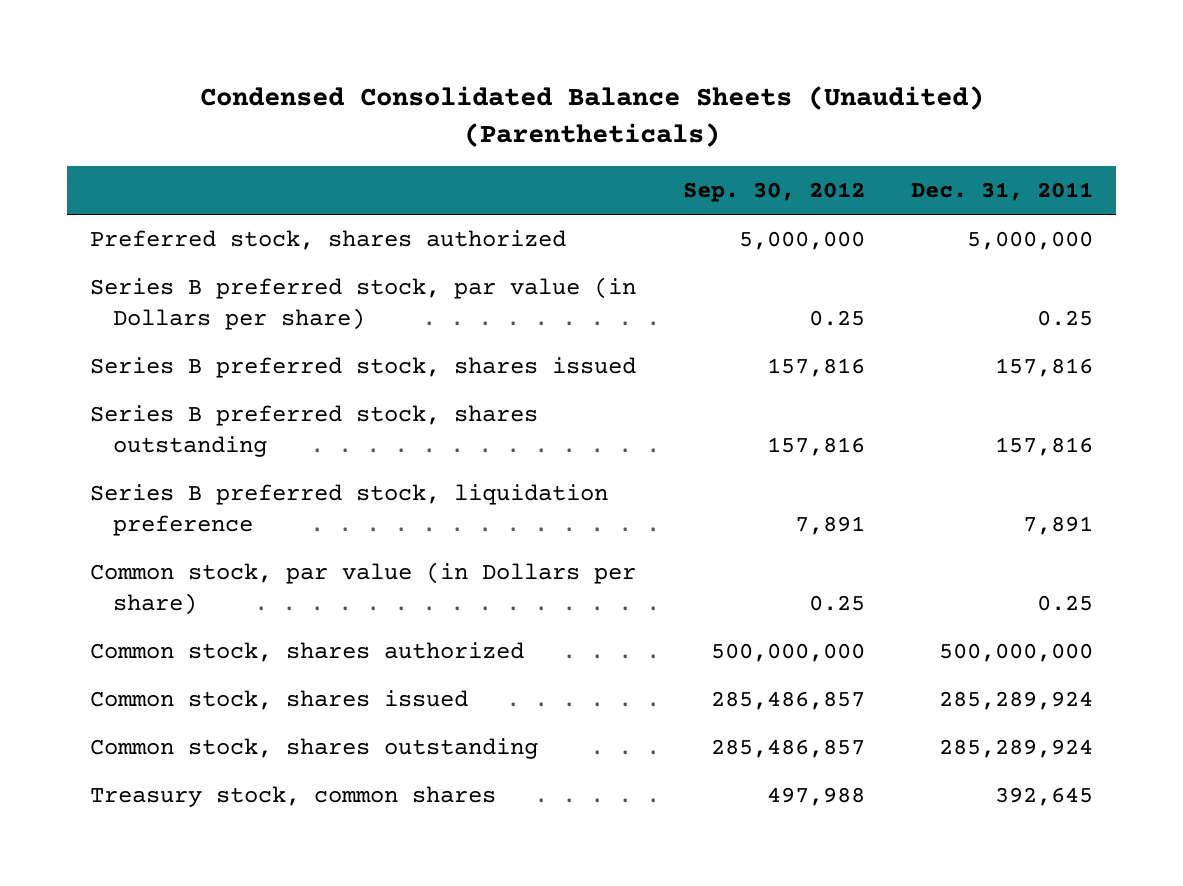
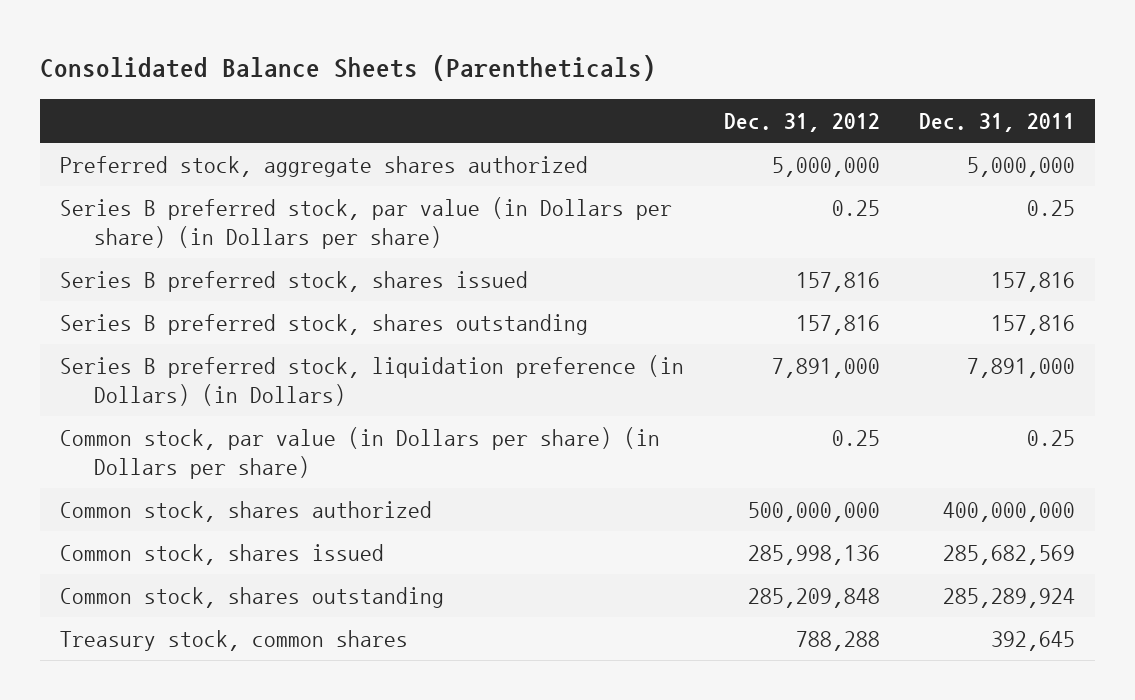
- Condensed Consolidated Balance Sheets (Unaudited) (Parentheticals)
+ Consolidated Balance Sheets (Parentheticals)
- | Sep. 30, 2012 | Dec. 31, 2011
+ | Dec. 31, 2012 | Dec. 31, 2011
- Preferred stock, shares authorized | 5,000,000 | 5,000,000
- Series B preferred stock, par value (in Dollars per share) | 0.25 | 0.25
+ Preferred stock, aggregate shares authorized | 5,000,000 | 5,000,000
+ Series B preferred stock, par value (in Dollars per share) (in Dollars per share) | 0.25 | 0.25
- Series B preferred stock, liquidation preference | 7,891 | 7,891
- Common stock, par value (in Dollars per share) | 0.25 | 0.25
- Common stock, shares authorized | 500,000,000 | 500,000,000
- Common stock, shares issued | 285,486,857 | 285,289,924
+ Series B preferred stock, liquidation preference (in Dollars) (in Dollars) | 7,891,000 | 7,891,000
+ Common stock, par value (in Dollars per share) (in Dollars per share) | 0.25 | 0.25
+ Common stock, shares authorized | 500,000,000 | 400,000,000
+ Common stock, shares issued | 285,998,136 | 285,682,569

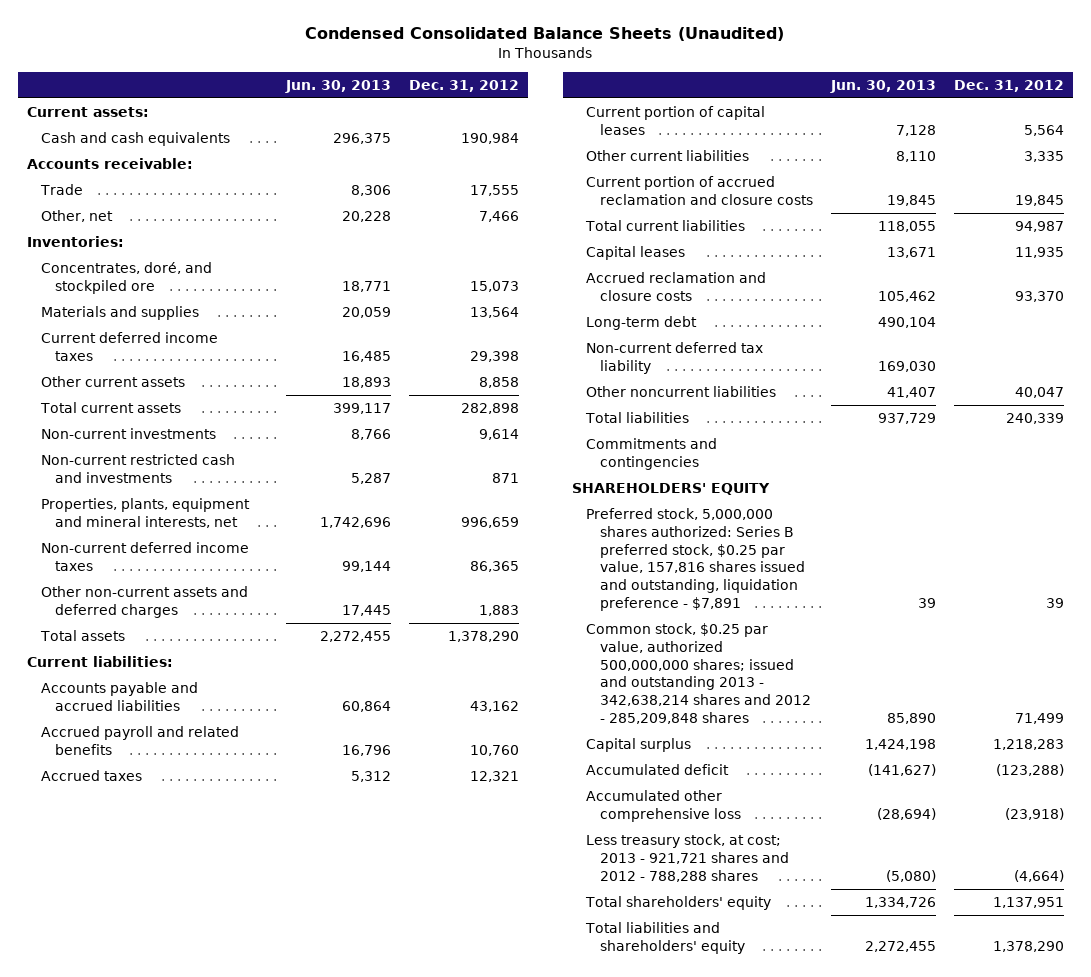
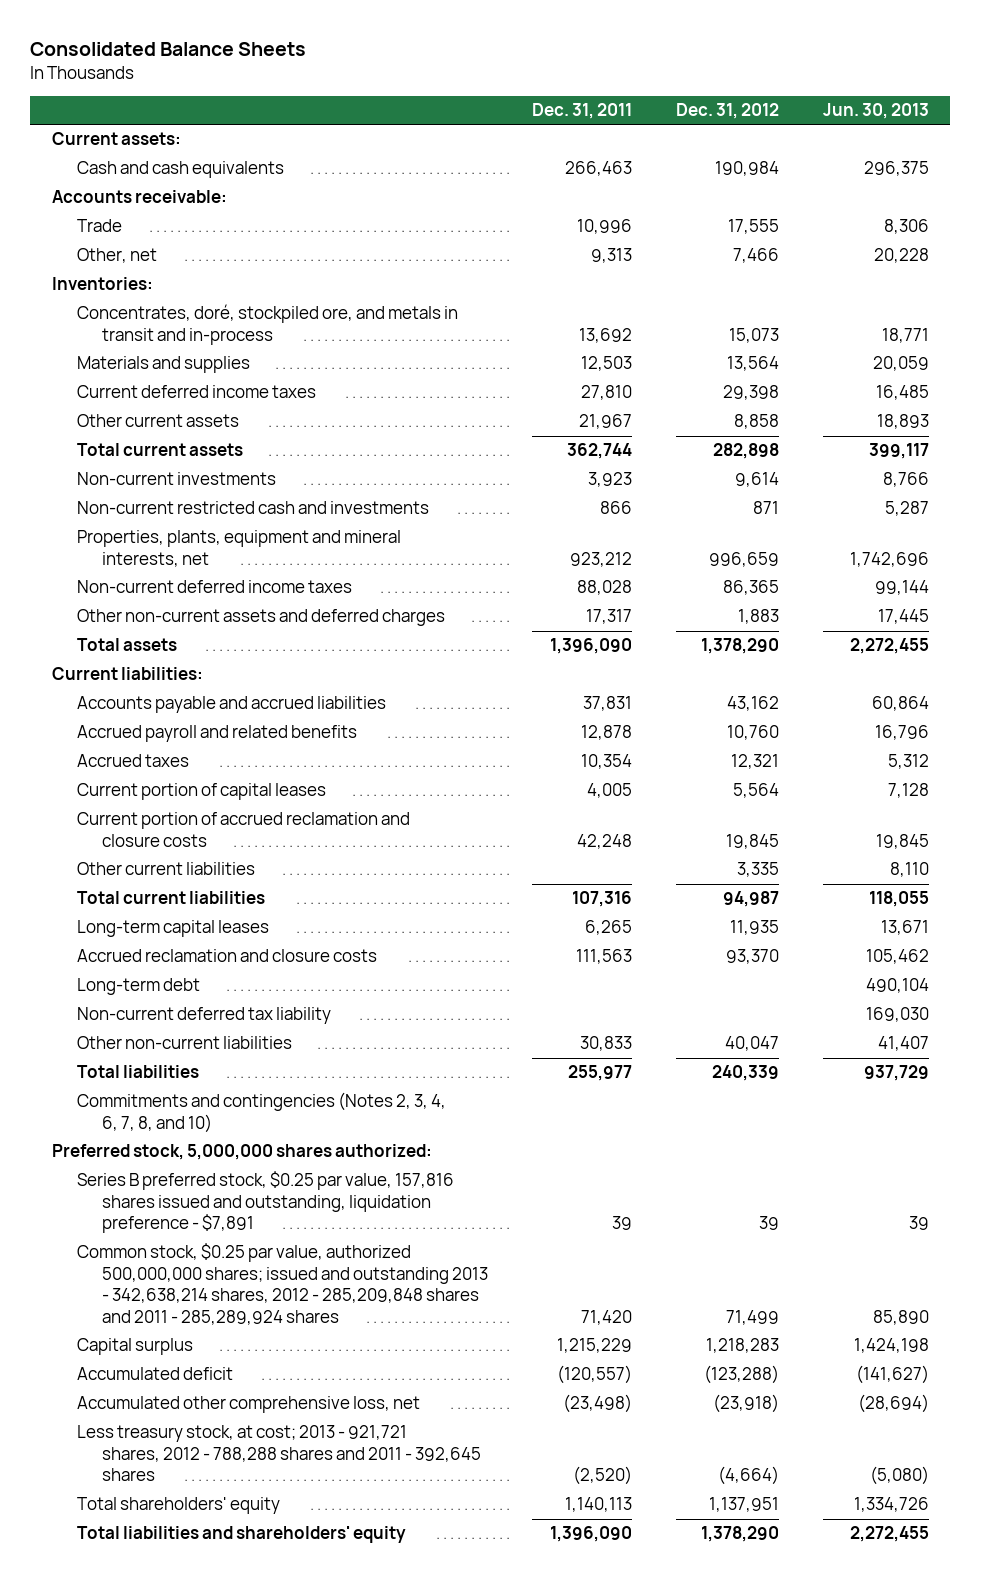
- Condensed Consolidated Balance Sheets (Unaudited)
+ Consolidated Balance Sheets
- | Jun. 30, 2013 | Dec. 31, 2012
+ | Dec. 31, 2011 | Dec. 31, 2012 | Jun. 30, 2013
- Concentrates, doré, and stockpiled ore | 18,771 | 15,073
+ Concentrates, doré, stockpiled ore, and metals in transit and in-process | 13,692 | 15,073 | 18,771
moved down: Other current liabilities | | 3,335 | 8,110
- Capital leases | 13,671 | 11,935
+ Long-term capital leases | 6,265 | 11,935 | 13,671
- Other noncurrent liabilities | 41,407 | 40,047
+ Other non-current liabilities | 30,833 | 40,047 | 41,407
- Commitments and contingencies
- SHAREHOLDERS' EQUITY
- Preferred stock, 5,000,000 shares authorized: Series B preferred stock, $0.25 par value, 157,816 shares issued and outstanding, liquidation preference - $7,891 | 39 | 39
- Common stock, $0.25 par value, authorized 500,000,000 shares; issued and outstanding 2013 - 342,638,214 shares and 2012 - 285,209,848 shares | 85,890 | 71,499
+ Commitments and contingencies (Notes 2, 3, 4, 6, 7, 8, and 10)
+ Preferred stock, 5,000,000 shares authorized:
+ Series B preferred stock, $0.25 par value, 157,816 shares issued and outstanding, liquidation preference - $7,891 | 39 | 39 | 39
+ Common stock, $0.25 par value, authorized 500,000,000 shares; issued and outstanding 2013 - 342,638,214 shares, 2012 - 285,209,848 shares and 2011 - 285,289,924 shares | 71,420 | 71,499 | 85,890
- Accumulated other comprehensive loss | (28,694) | (23,918)
- Less treasury stock, at cost; 2013 - 921,721 shares and 2012 - 788,288 shares | (5,080) | (4,664)
+ Accumulated other comprehensive loss, net | (23,498) | (23,918) | (28,694)
+ Less treasury stock, at cost; 2013 - 921,721 shares, 2012 - 788,288 shares and 2011 - 392,645 shares | (2,520) | (4,664) | (5,080)

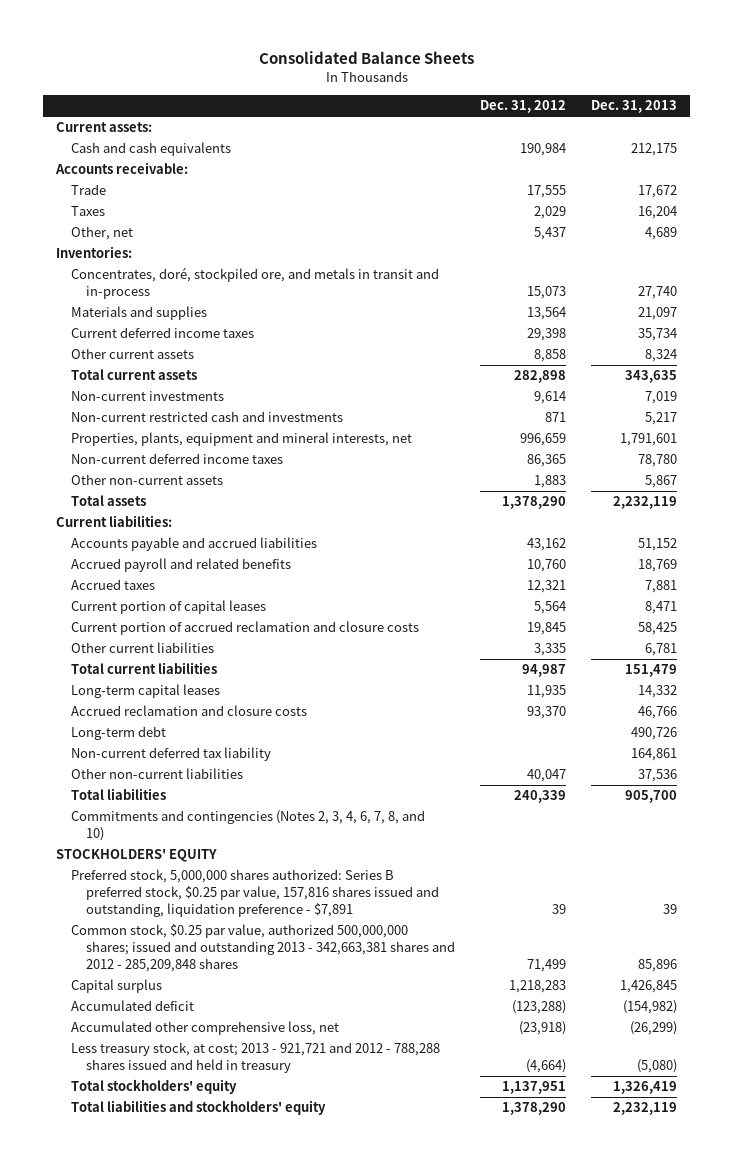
- | Dec. 31, 2011 | Dec. 31, 2012 | Jun. 30, 2013
+ | Dec. 31, 2012 | Dec. 31, 2013
- Other, net | 9,313 | 7,466 | 20,228
+ Taxes | 2,029 | 16,204
+ Other, net | 5,437 | 4,689
- Other non-current assets and deferred charges | 17,317 | 1,883 | 17,445
+ Other non-current assets | 1,883 | 5,867
- Preferred stock, 5,000,000 shares authorized:
- Series B preferred stock, $0.25 par value, 157,816 shares issued and outstanding, liquidation preference - $7,891 | 39 | 39 | 39
- Common stock, $0.25 par value, authorized 500,000,000 shares; issued and outstanding 2013 - 342,638,214 shares, 2012 - 285,209,848 shares and 2011 - 285,289,924 shares | 71,420 | 71,499 | 85,890
+ STOCKHOLDERS' EQUITY
+ Preferred stock, 5,000,000 shares authorized: Series B preferred stock, $0.25 par value, 157,816 shares issued and outstanding, liquidation preference - $7,891 | 39 | 39
+ Common stock, $0.25 par value, authorized 500,000,000 shares; issued and outstanding 2013 - 342,663,381 shares and 2012 - 285,209,848 shares | 71,499 | 85,896
- Less treasury stock, at cost; 2013 - 921,721 shares, 2012 - 788,288 shares and 2011 - 392,645 shares | (2,520) | (4,664) | (5,080)
- Total shareholders' equity | 1,140,113 | 1,137,951 | 1,334,726
- Total liabilities and shareholders' equity | 1,396,090 | 1,378,290 | 2,272,455
+ Less treasury stock, at cost; 2013 - 921,721 and 2012 - 788,288 shares issued and held in treasury | (4,664) | (5,080)
+ Total stockholders' equity | 1,137,951 | 1,326,419
+ Total liabilities and stockholders' equity | 1,378,290 | 2,232,119

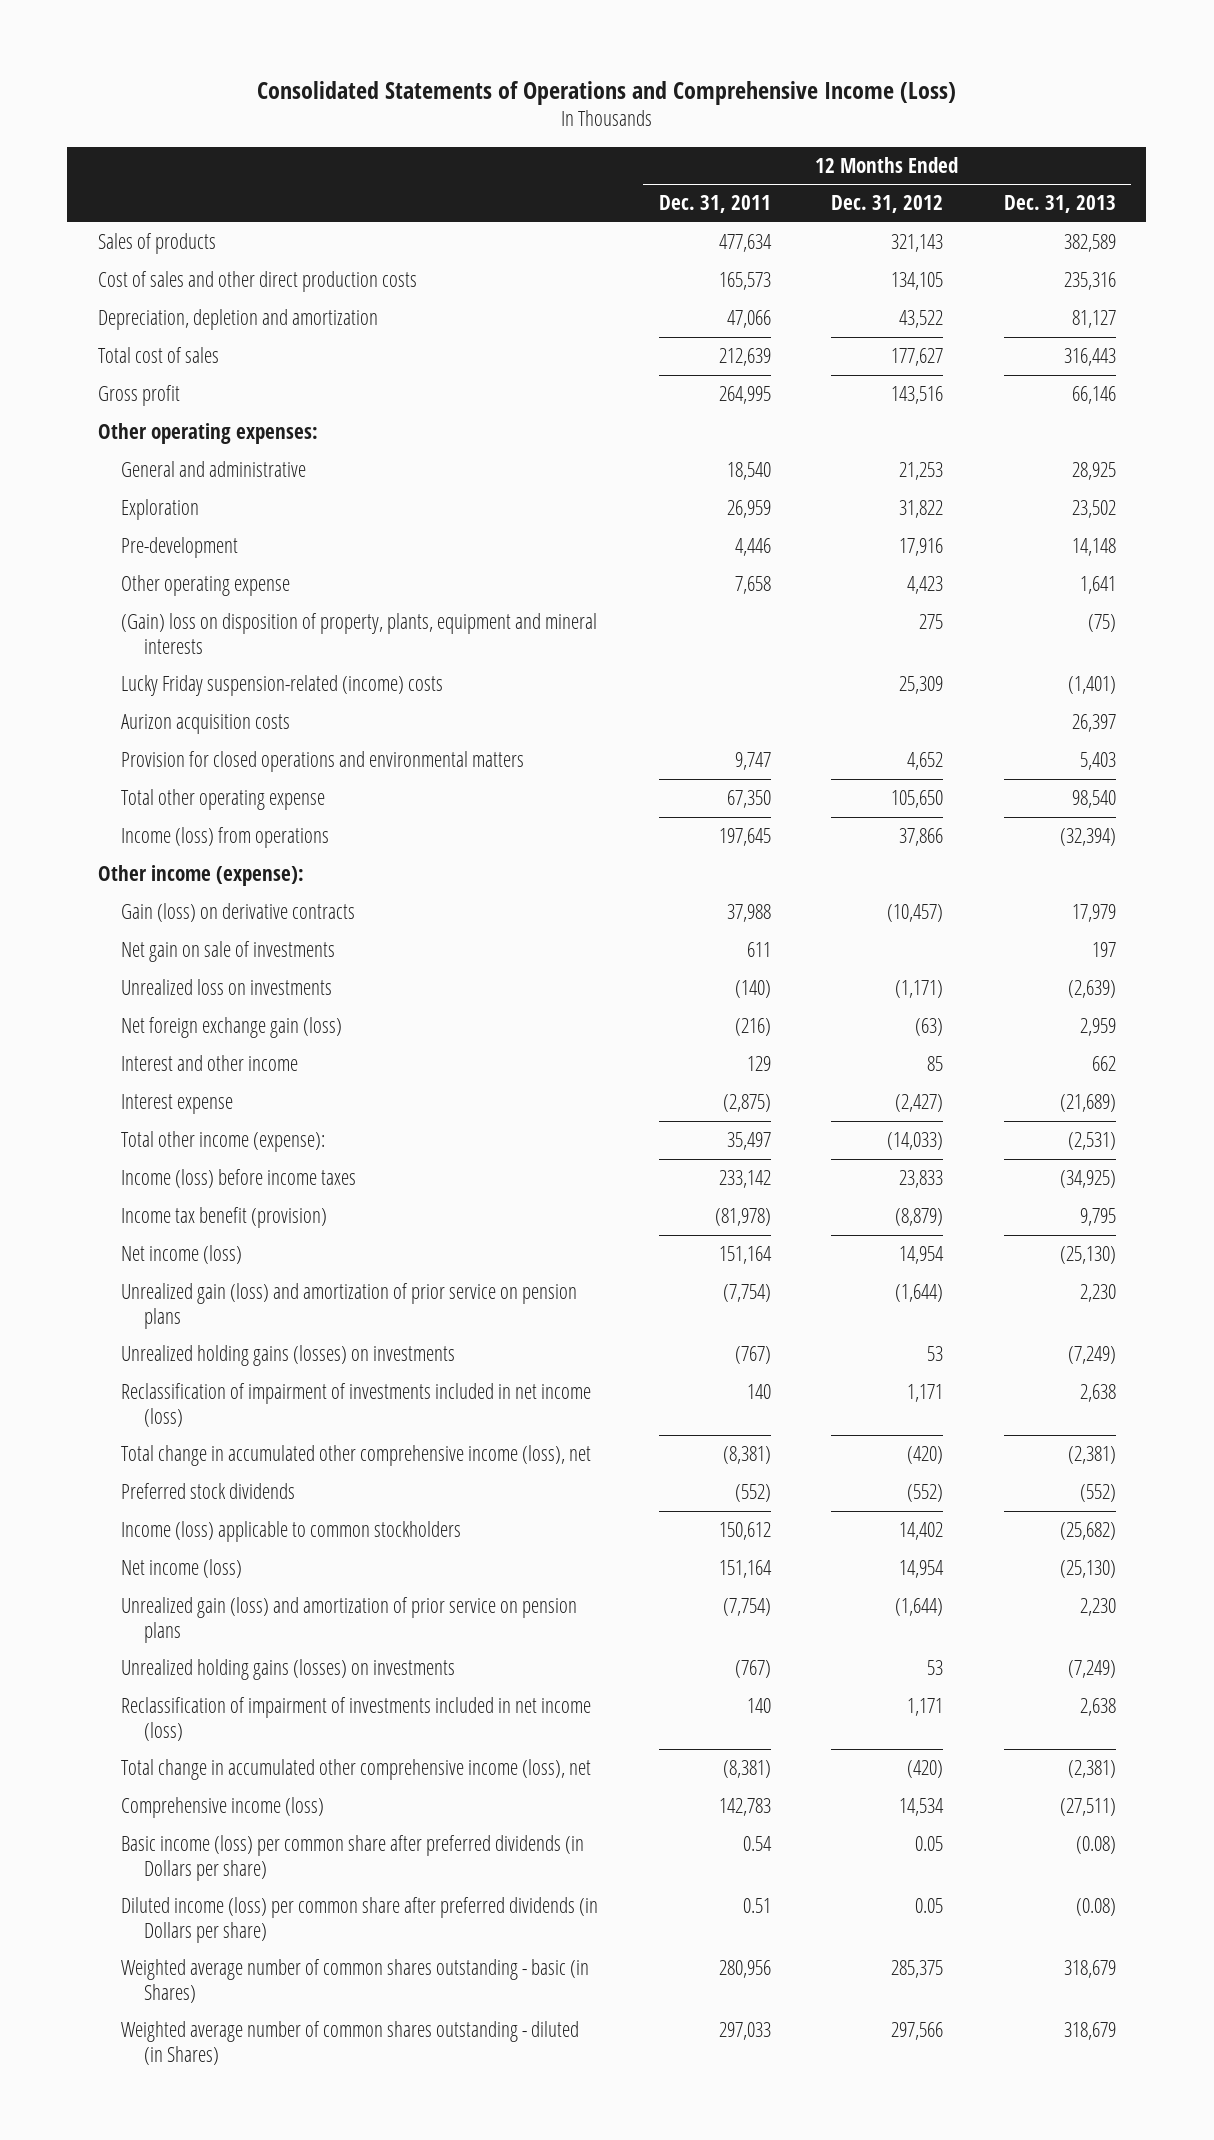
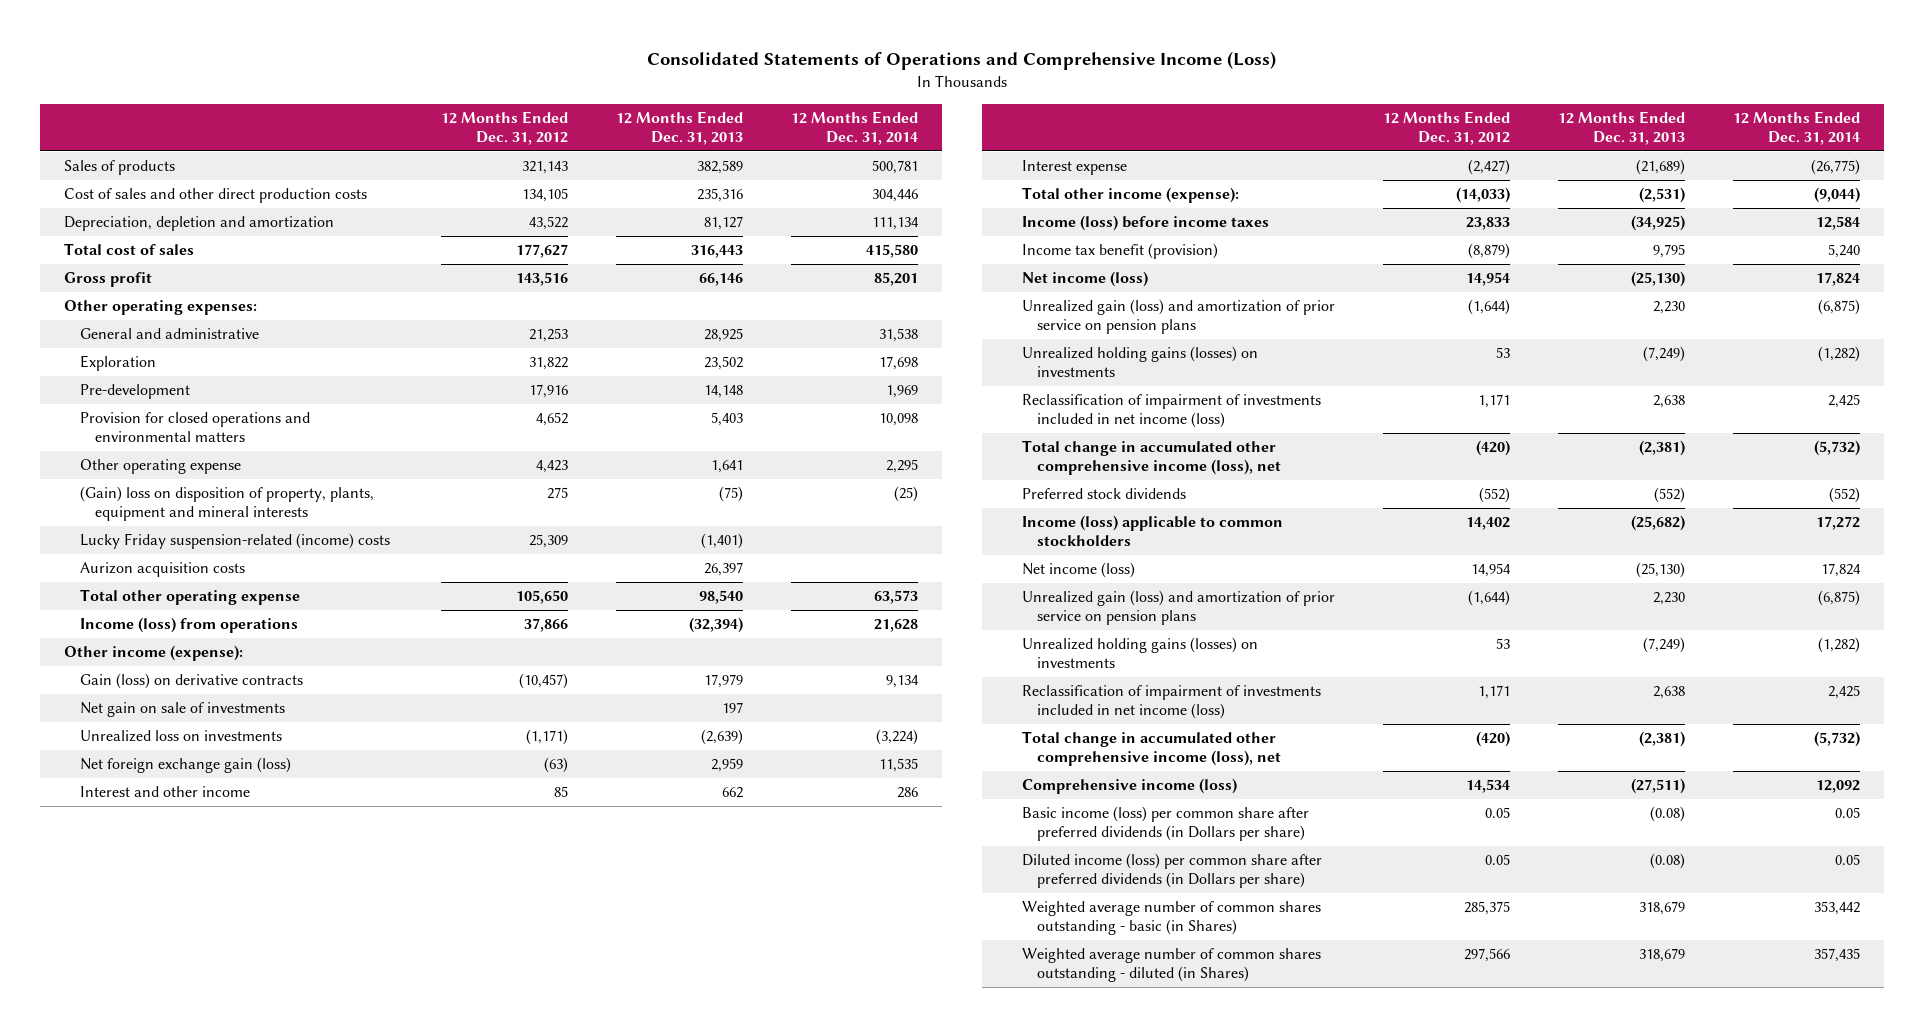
- | 12 Months Ended Dec. 31, 2011 | 12 Months Ended Dec. 31, 2012 | 12 Months Ended Dec. 31, 2013
+ | 12 Months Ended Dec. 31, 2012 | 12 Months Ended Dec. 31, 2013 | 12 Months Ended Dec. 31, 2014
moved up: Provision for closed operations and environmental matters | 4,652 | 5,403 | 10,098

